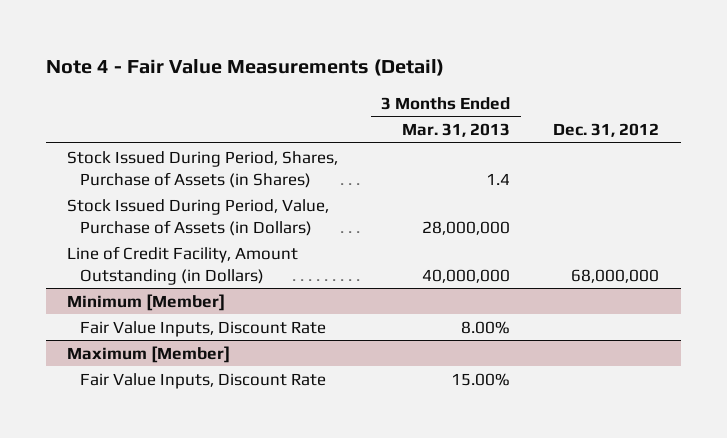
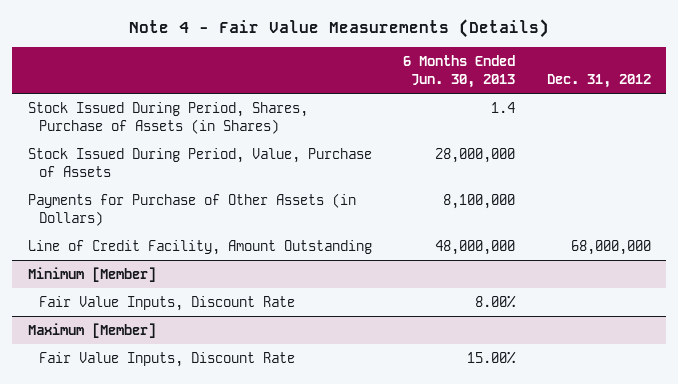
- Note 4 - Fair Value Measurements (Detail)
+ Note 4 - Fair Value Measurements (Details)
- | 3 Months Ended Mar. 31, 2013 | Dec. 31, 2012
+ | 6 Months Ended Jun. 30, 2013 | Dec. 31, 2012
- Stock Issued During Period, Value, Purchase of Assets (in Dollars) | 28,000,000 |
- Line of Credit Facility, Amount Outstanding (in Dollars) | 40,000,000 | 68,000,000
+ Stock Issued During Period, Value, Purchase of Assets | 28,000,000 |
+ Payments for Purchase of Other Assets (in Dollars) | 8,100,000 |
+ Line of Credit Facility, Amount Outstanding | 48,000,000 | 68,000,000

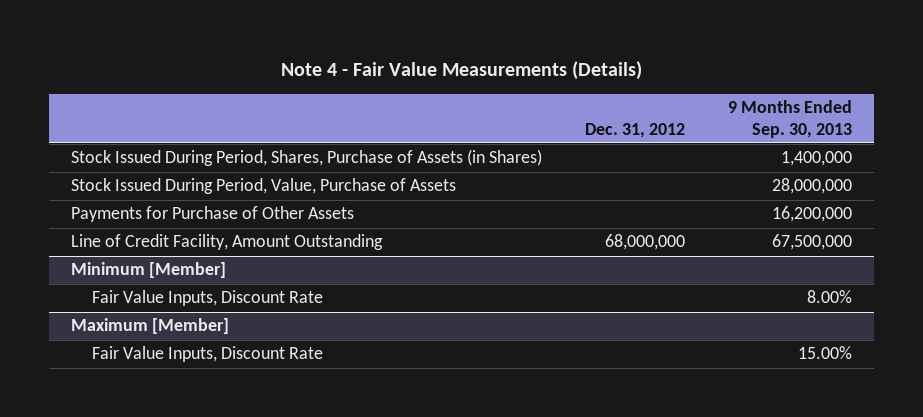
- | 6 Months Ended Jun. 30, 2013 | Dec. 31, 2012
+ | Dec. 31, 2012 | 9 Months Ended Sep. 30, 2013
- Payments for Purchase of Other Assets (in Dollars) | 8,100,000 |
+ Payments for Purchase of Other Assets | | 16,200,000

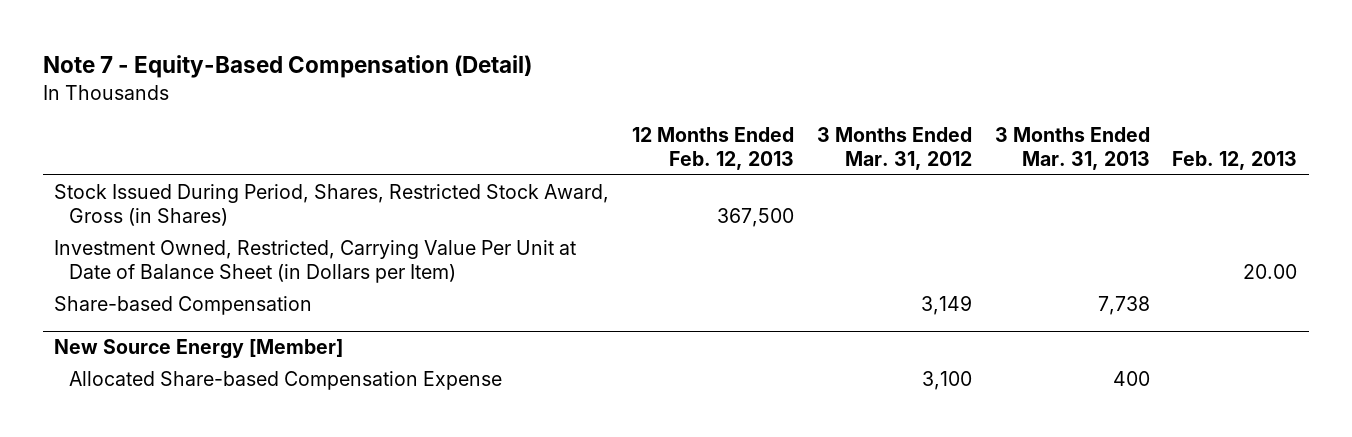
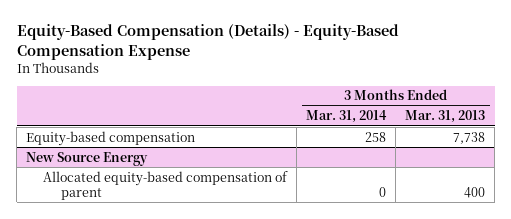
- Note 7 - Equity-Based Compensation (Detail)
+ Equity-Based Compensation (Details) - Equity-Based Compensation Expense
- | 12 Months Ended Feb. 12, 2013 | 3 Months Ended Mar. 31, 2012 | 3 Months Ended Mar. 31, 2013 | Feb. 12, 2013
+ | 3 Months Ended Mar. 31, 2014 | 3 Months Ended Mar. 31, 2013
- Stock Issued During Period, Shares, Restricted Stock Award, Gross (in Shares) | 367,500 | | |
- Investment Owned, Restricted, Carrying Value Per Unit at Date of Balance Sheet (in Dollars per Item) | | | | 20.00
- Share-based Compensation | | 3,149 | 7,738 |
- New Source Energy [Member]
- Allocated Share-based Compensation Expense | | 3,100 | 400 |
+ Equity-based compensation | 258 | 7,738
+ New Source Energy
+ Allocated equity-based compensation of parent | 0 | 400

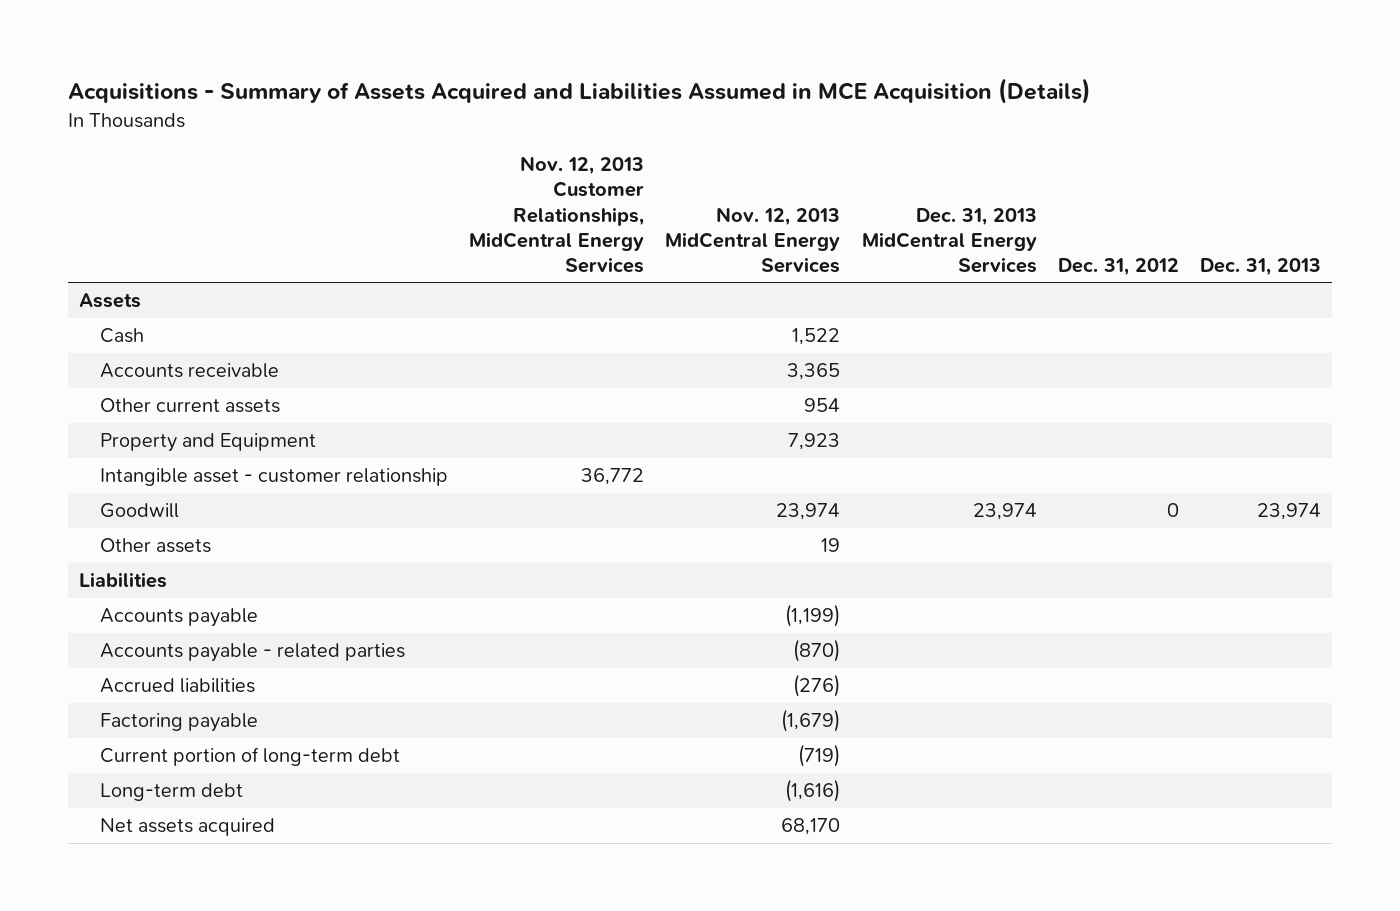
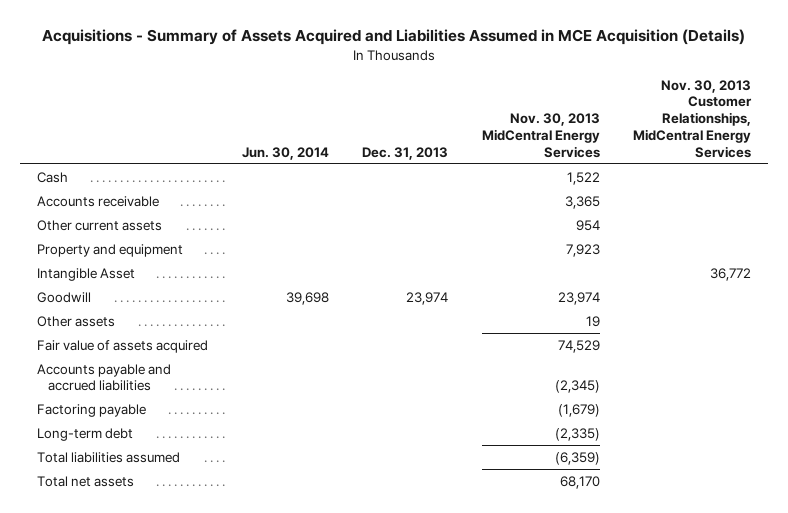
- | Nov. 12, 2013 Customer Relationships, MidCentral Energy Services | Nov. 12, 2013 MidCentral Energy Services | Dec. 31, 2013 MidCentral Energy Services | Dec. 31, 2012 | Dec. 31, 2013
+ | Jun. 30, 2014 | Dec. 31, 2013 | Nov. 30, 2013 MidCentral Energy Services | Nov. 30, 2013 Customer Relationships, MidCentral Energy Services
- Assets
- Property and Equipment | | 7,923 | | |
- Intangible asset - customer relationship | 36,772 | | | |
+ Property and equipment | | | 7,923 |
+ Intangible Asset | | | | 36,772
- Liabilities
- Accounts payable | | (1,199) | | |
- Accounts payable - related parties | | (870) | | |
- Accrued liabilities | | (276) | | |
+ Fair value of assets acquired | | | 74,529 |
+ Accounts payable and accrued liabilities | | | (2,345) |
- Current portion of long-term debt | | (719) | | |
- Net assets acquired | | 68,170 | | |
+ Total liabilities assumed | | | (6,359) |
+ Total net assets | | | 68,170 |

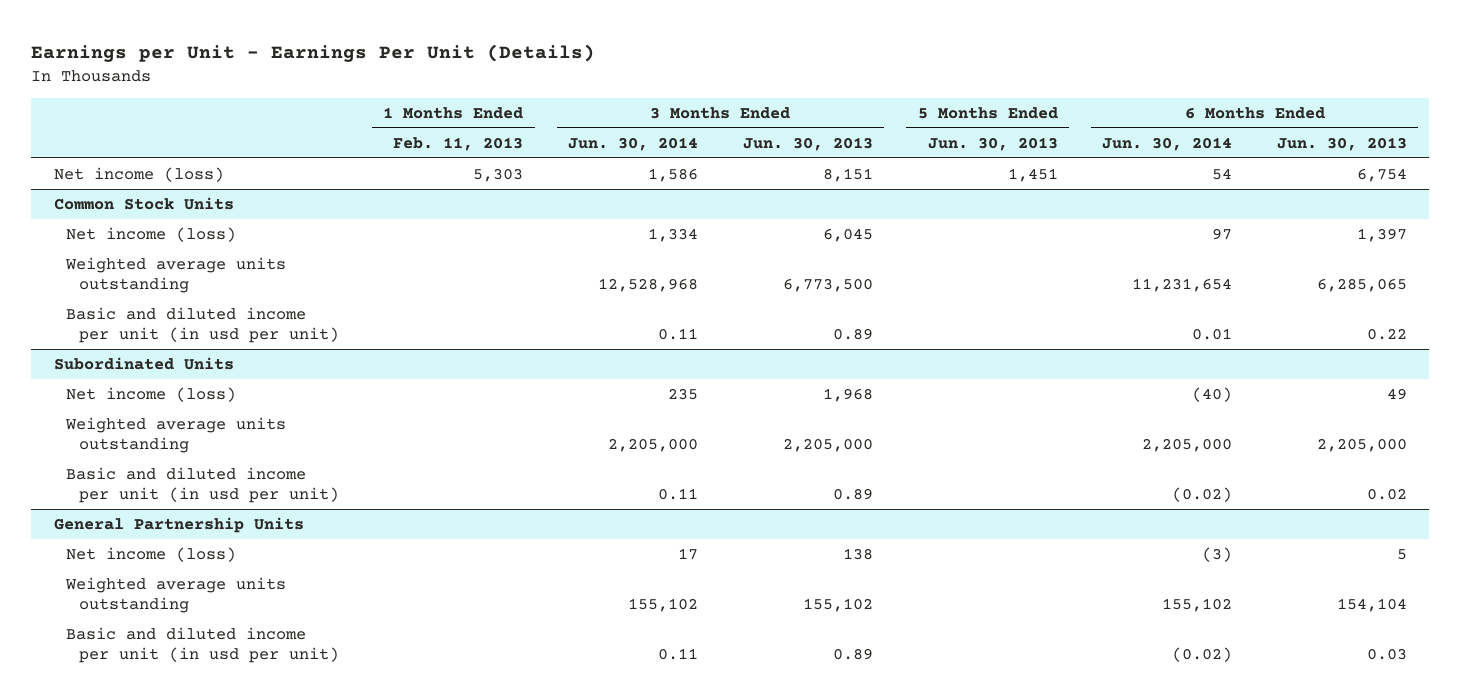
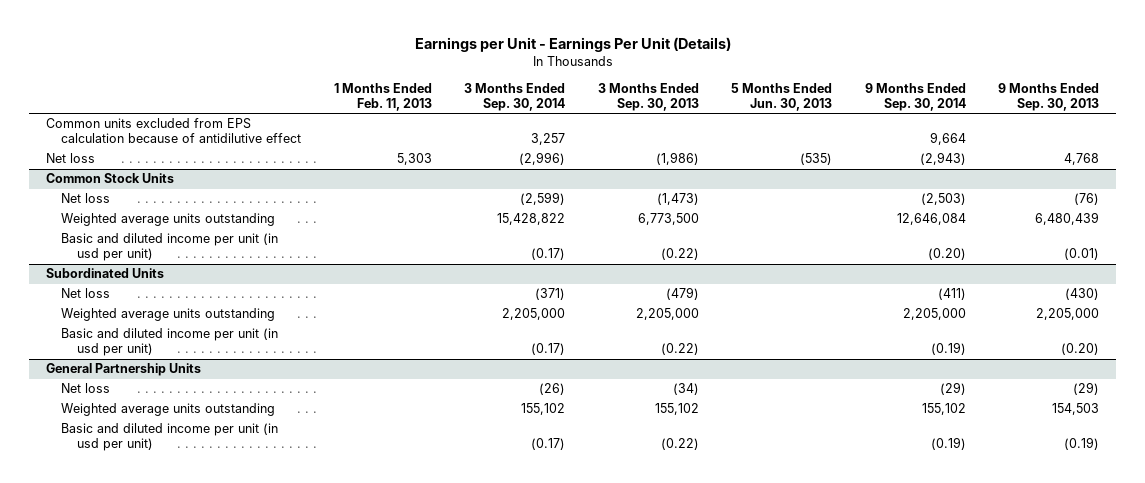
- | 1 Months Ended Feb. 11, 2013 | 3 Months Ended Jun. 30, 2014 | 3 Months Ended Jun. 30, 2013 | 5 Months Ended Jun. 30, 2013 | 6 Months Ended Jun. 30, 2014 | 6 Months Ended Jun. 30, 2013
+ | 1 Months Ended Feb. 11, 2013 | 3 Months Ended Sep. 30, 2014 | 3 Months Ended Sep. 30, 2013 | 5 Months Ended Jun. 30, 2013 | 9 Months Ended Sep. 30, 2014 | 9 Months Ended Sep. 30, 2013
- Net income (loss) | 5,303 | 1,586 | 8,151 | 1,451 | 54 | 6,754
+ Common units excluded from EPS calculation because of antidilutive effect | | 3,257 | | | 9,664 |
+ Net loss | 5,303 | (2,996) | (1,986) | (535) | (2,943) | 4,768
@ Common Stock Units
- Net income (loss) | | 1,334 | 6,045 | | 97 | 1,397
+ Net loss | | (2,599) | (1,473) | | (2,503) | (76)
@ Subordinated Units
- Net income (loss) | | 235 | 1,968 | | (40) | 49
+ Net loss | | (371) | (479) | | (411) | (430)
@ General Partnership Units
- Net income (loss) | | 17 | 138 | | (3) | 5
+ Net loss | | (26) | (34) | | (29) | (29)

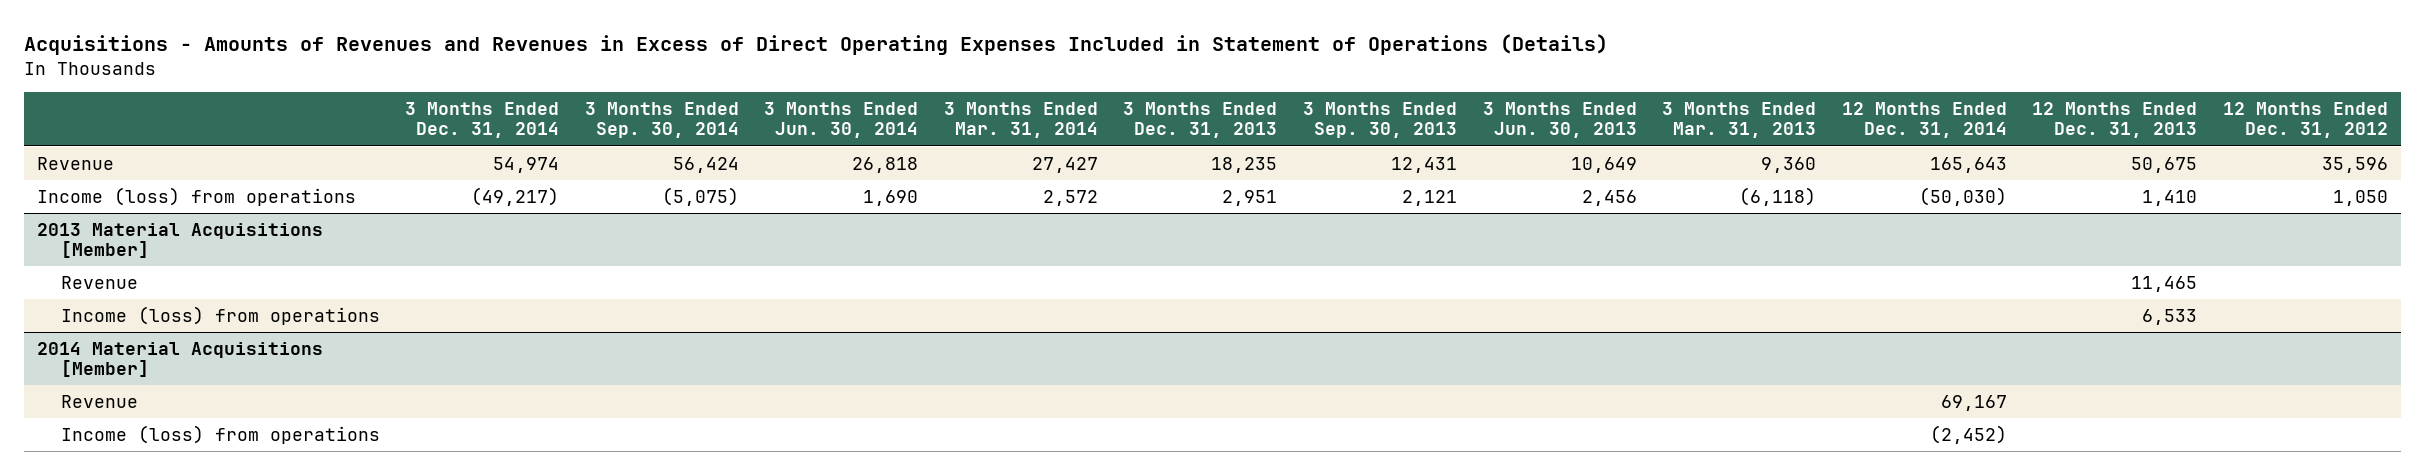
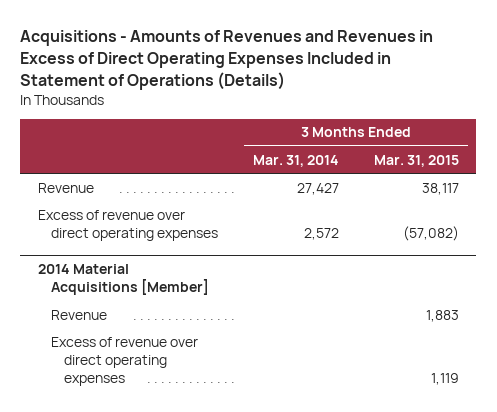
- | 3 Months Ended Dec. 31, 2014 | 3 Months Ended Sep. 30, 2014 | 3 Months Ended Jun. 30, 2014 | 3 Months Ended Mar. 31, 2014 | 3 Months Ended Dec. 31, 2013 | 3 Months Ended Sep. 30, 2013 | 3 Months Ended Jun. 30, 2013 | 3 Months Ended Mar. 31, 2013 | 12 Months Ended Dec. 31, 2014 | 12 Months Ended Dec. 31, 2013 | 12 Months Ended Dec. 31, 2012
+ | 3 Months Ended Mar. 31, 2014 | 3 Months Ended Mar. 31, 2015
- Income (loss) from operations | (49,217) | (5,075) | 1,690 | 2,572 | 2,951 | 2,121 | 2,456 | (6,118) | (50,030) | 1,410 | 1,050
- 2013 Material Acquisitions [Member]
- Revenue | | | | | | | | | | 11,465 |
- Income (loss) from operations | | | | | | | | | | 6,533 |
+ Excess of revenue over direct operating expenses | 2,572 | (57,082)
@ 2014 Material Acquisitions [Member]
- Income (loss) from operations | | | | | | | | | (2,452) | |
+ Excess of revenue over direct operating expenses | | 1,119

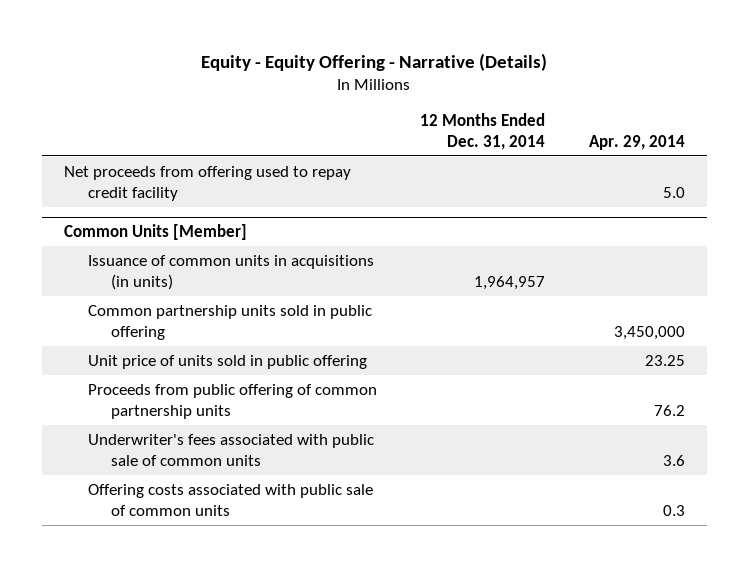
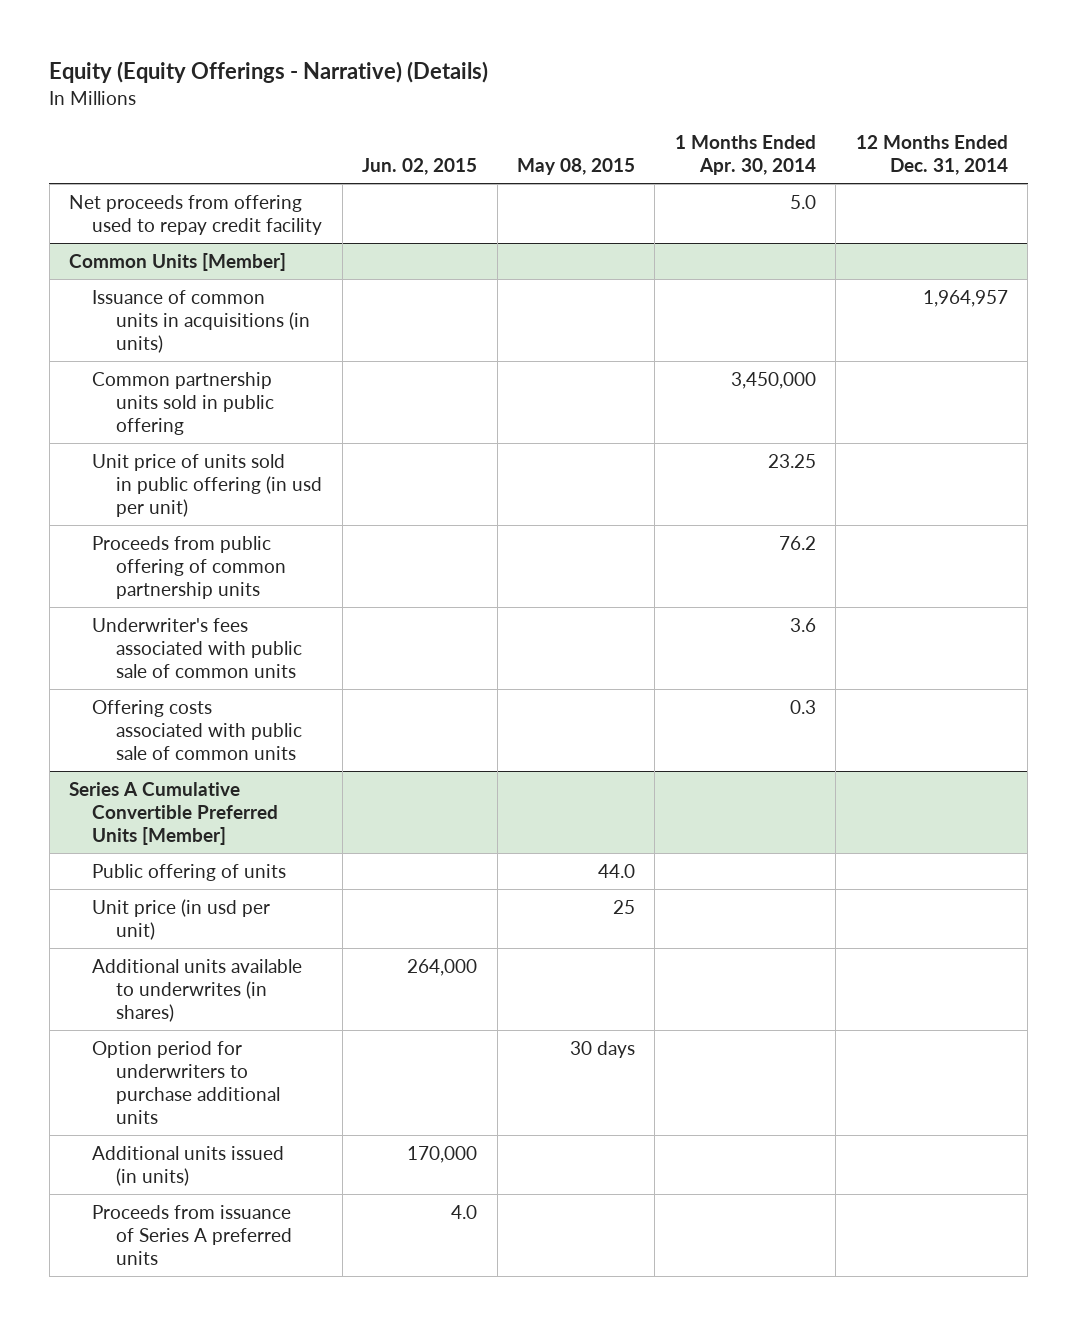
- Equity - Equity Offering - Narrative (Details)
+ Equity (Equity Offerings - Narrative) (Details)
- | 12 Months Ended Dec. 31, 2014 | Apr. 29, 2014
+ | Jun. 02, 2015 | May 08, 2015 | 1 Months Ended Apr. 30, 2014 | 12 Months Ended Dec. 31, 2014
@ Common Units [Member]
- Unit price of units sold in public offering | | 23.25
+ Unit price of units sold in public offering (in usd per unit) | | | 23.25 |
+ Series A Cumulative Convertible Preferred Units [Member]
+ Public offering of units | | 44.0 | |
+ Unit price (in usd per unit) | | 25 | |
+ Additional units available to underwrites (in shares) | 264,000 | | |
+ Option period for underwriters to purchase additional units | | 30 days | |
+ Additional units issued (in units) | 170,000 | | |
+ Proceeds from issuance of Series A preferred units | 4.0 | | |

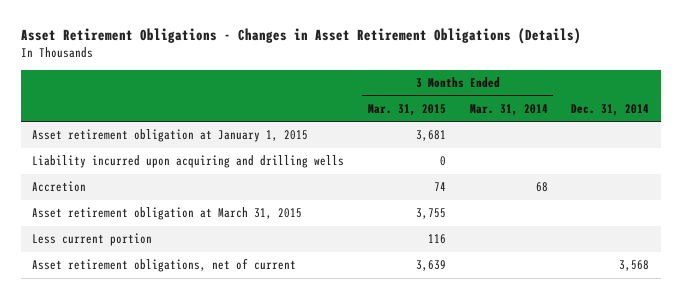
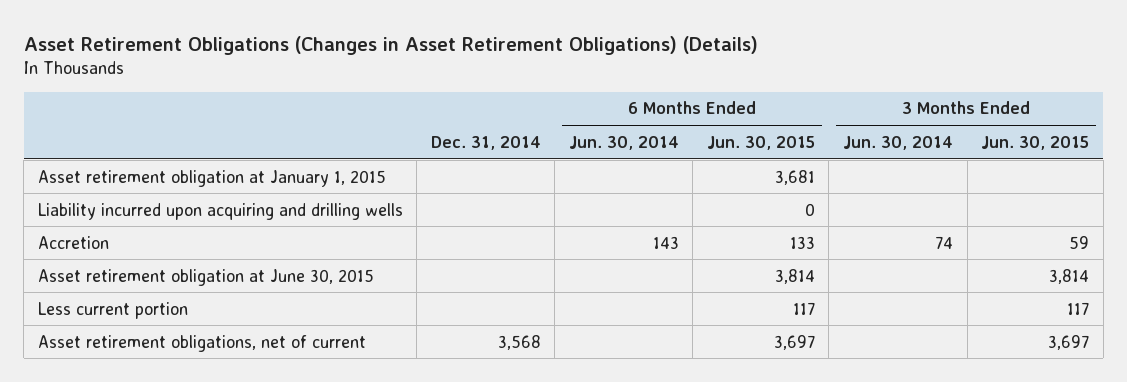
- Asset Retirement Obligations - Changes in Asset Retirement Obligations (Details)
+ Asset Retirement Obligations (Changes in Asset Retirement Obligations) (Details)
- | 3 Months Ended Mar. 31, 2015 | 3 Months Ended Mar. 31, 2014 | Dec. 31, 2014
+ | Dec. 31, 2014 | 6 Months Ended Jun. 30, 2014 | 6 Months Ended Jun. 30, 2015 | 3 Months Ended Jun. 30, 2014 | 3 Months Ended Jun. 30, 2015
- Asset retirement obligation at March 31, 2015 | 3,755 | |
+ Asset retirement obligation at June 30, 2015 | | | 3,814 | | 3,814

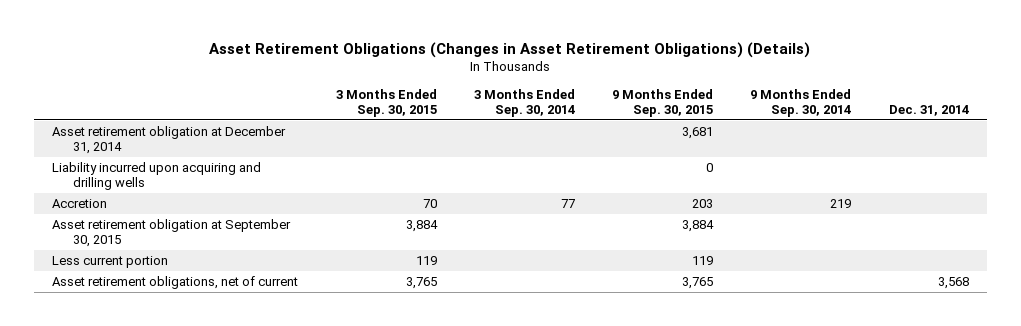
- | Dec. 31, 2014 | 6 Months Ended Jun. 30, 2014 | 6 Months Ended Jun. 30, 2015 | 3 Months Ended Jun. 30, 2014 | 3 Months Ended Jun. 30, 2015
+ | 3 Months Ended Sep. 30, 2015 | 3 Months Ended Sep. 30, 2014 | 9 Months Ended Sep. 30, 2015 | 9 Months Ended Sep. 30, 2014 | Dec. 31, 2014
- Asset retirement obligation at January 1, 2015 | | | 3,681 | |
+ Asset retirement obligation at December 31, 2014 | | | 3,681 | |
- Asset retirement obligation at June 30, 2015 | | | 3,814 | | 3,814
+ Asset retirement obligation at September 30, 2015 | 3,884 | | 3,884 | |

